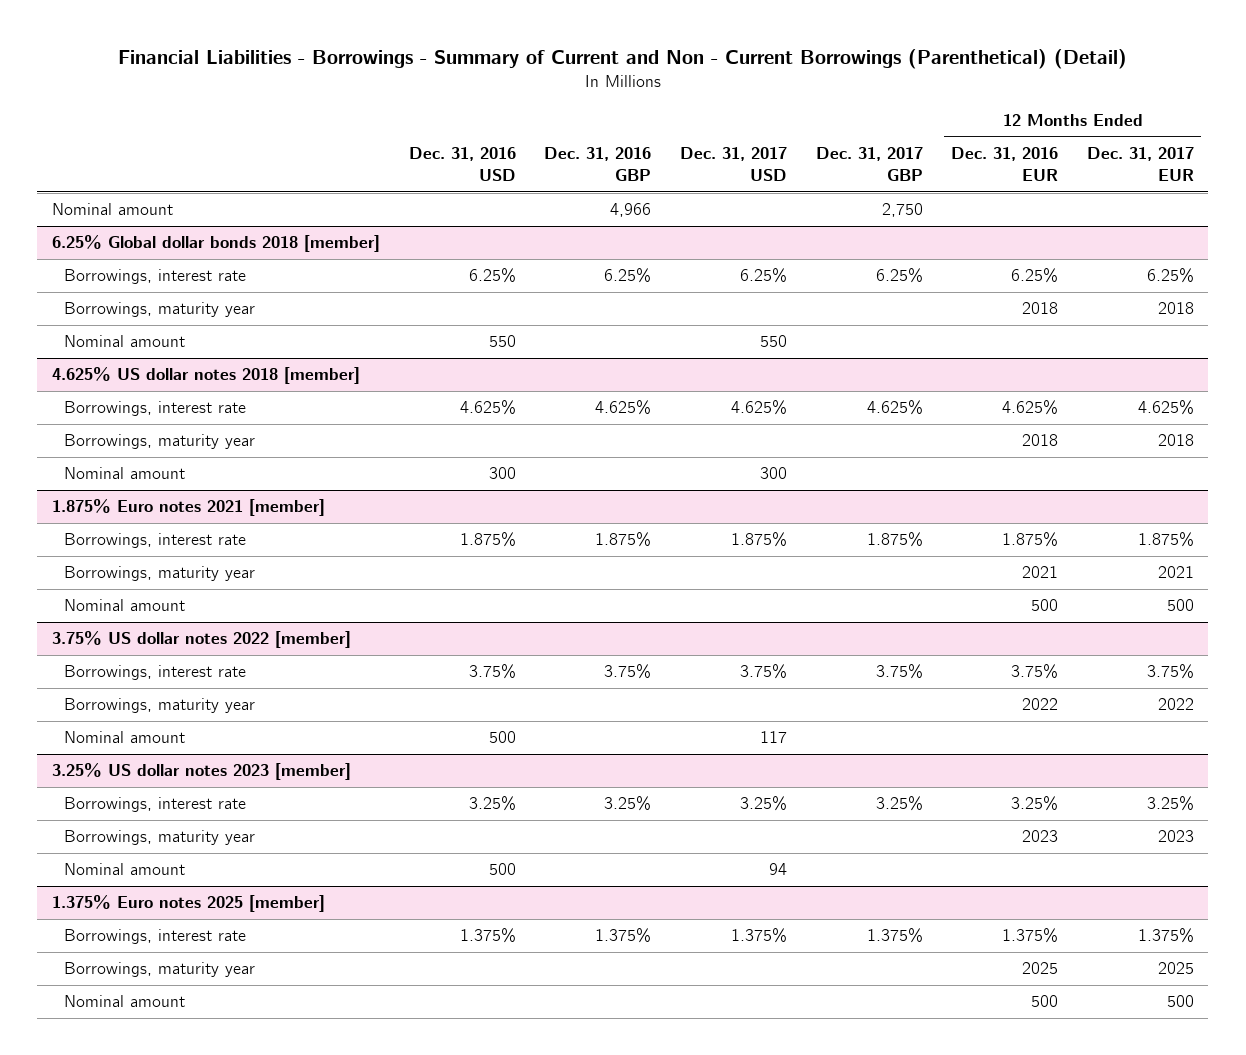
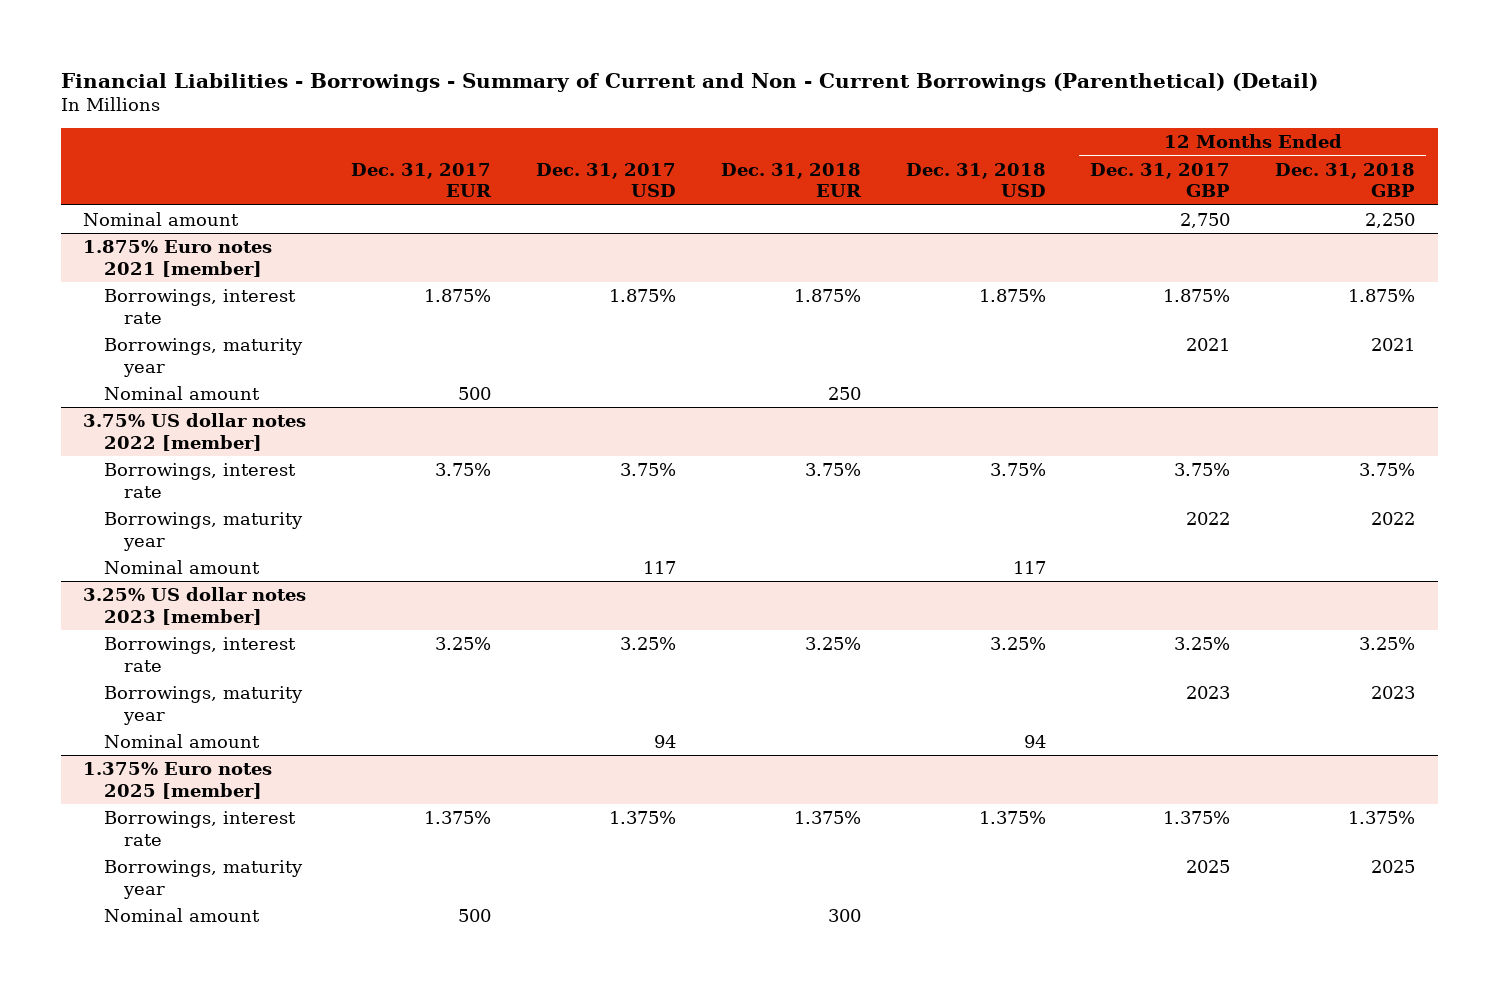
- | Dec. 31, 2016 USD | Dec. 31, 2016 GBP | Dec. 31, 2017 USD | Dec. 31, 2017 GBP | 12 Months Ended Dec. 31, 2016 EUR | 12 Months Ended Dec. 31, 2017 EUR
+ | Dec. 31, 2017 EUR | Dec. 31, 2017 USD | Dec. 31, 2018 EUR | Dec. 31, 2018 USD | 12 Months Ended Dec. 31, 2017 GBP | 12 Months Ended Dec. 31, 2018 GBP
- 6.25% Global dollar bonds 2018 [member]
- Borrowings, interest rate | 6.25% | 6.25% | 6.25% | 6.25% | 6.25% | 6.25%
- Borrowings, maturity year | | | | | 2018 | 2018
- Nominal amount | 550 | | 550 | | |
- 4.625% US dollar notes 2018 [member]
- Borrowings, interest rate | 4.625% | 4.625% | 4.625% | 4.625% | 4.625% | 4.625%
- Borrowings, maturity year | | | | | 2018 | 2018
- Nominal amount | 300 | | 300 | | |

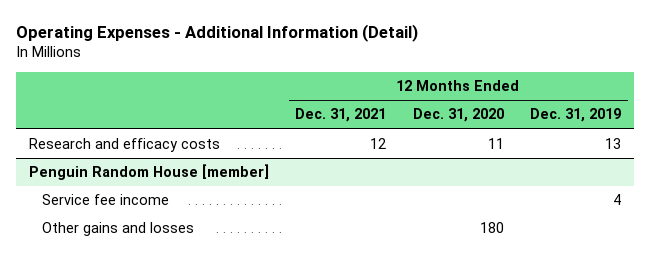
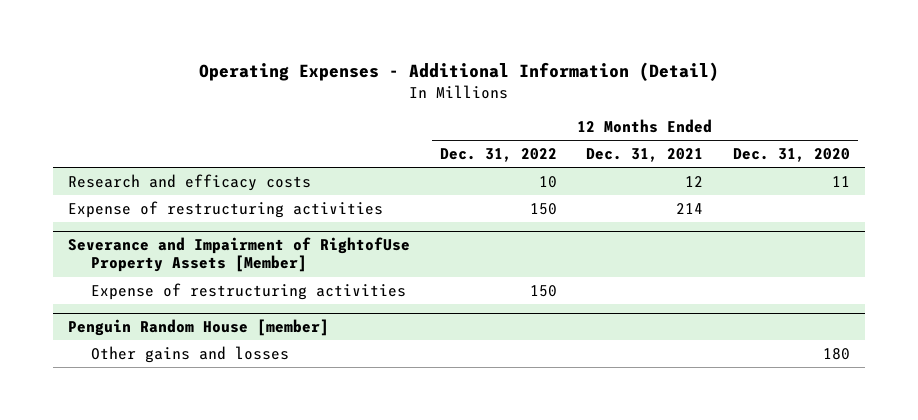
- | 12 Months Ended Dec. 31, 2021 | 12 Months Ended Dec. 31, 2020 | 12 Months Ended Dec. 31, 2019
+ | 12 Months Ended Dec. 31, 2022 | 12 Months Ended Dec. 31, 2021 | 12 Months Ended Dec. 31, 2020
+ Expense of restructuring activities | 150 | 214 |
+ Severance and Impairment of RightofUse Property Assets [Member]
+ Expense of restructuring activities | 150 | |
@ Penguin Random House [member]
- Service fee income | | | 4

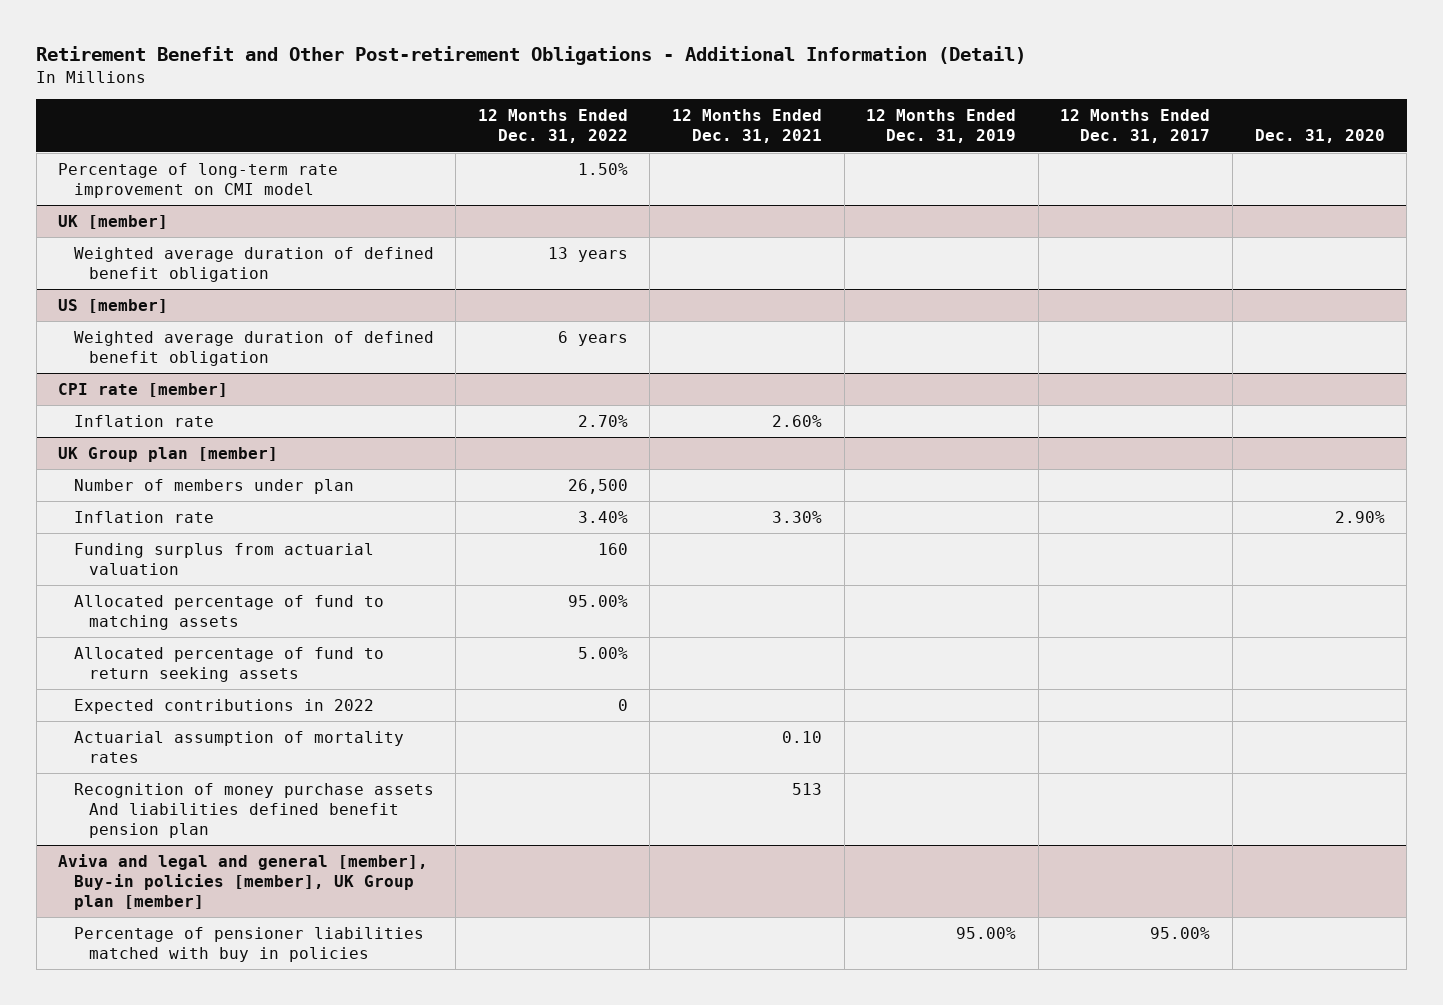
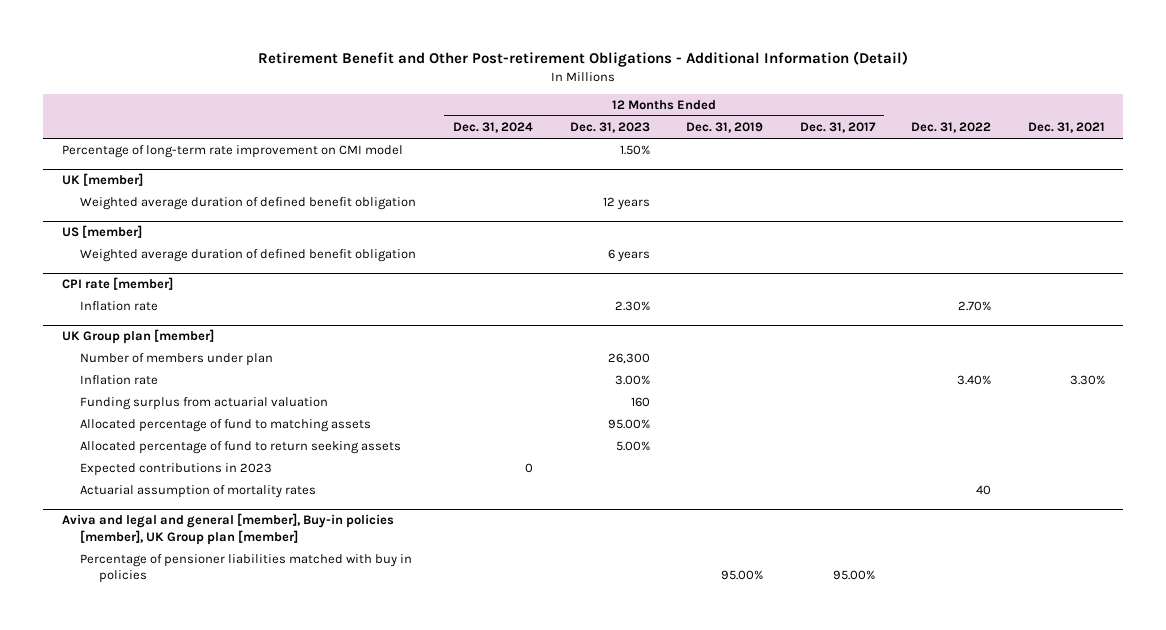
- | 12 Months Ended Dec. 31, 2022 | 12 Months Ended Dec. 31, 2021 | 12 Months Ended Dec. 31, 2019 | 12 Months Ended Dec. 31, 2017 | Dec. 31, 2020
+ | 12 Months Ended Dec. 31, 2024 | 12 Months Ended Dec. 31, 2023 | 12 Months Ended Dec. 31, 2019 | 12 Months Ended Dec. 31, 2017 | Dec. 31, 2022 | Dec. 31, 2021
@ UK Group plan [member]
- Expected contributions in 2022 | 0 | | | |
+ Expected contributions in 2023 | 0 | | | | |
- Recognition of money purchase assets And liabilities defined benefit pension plan | | 513 | | |

